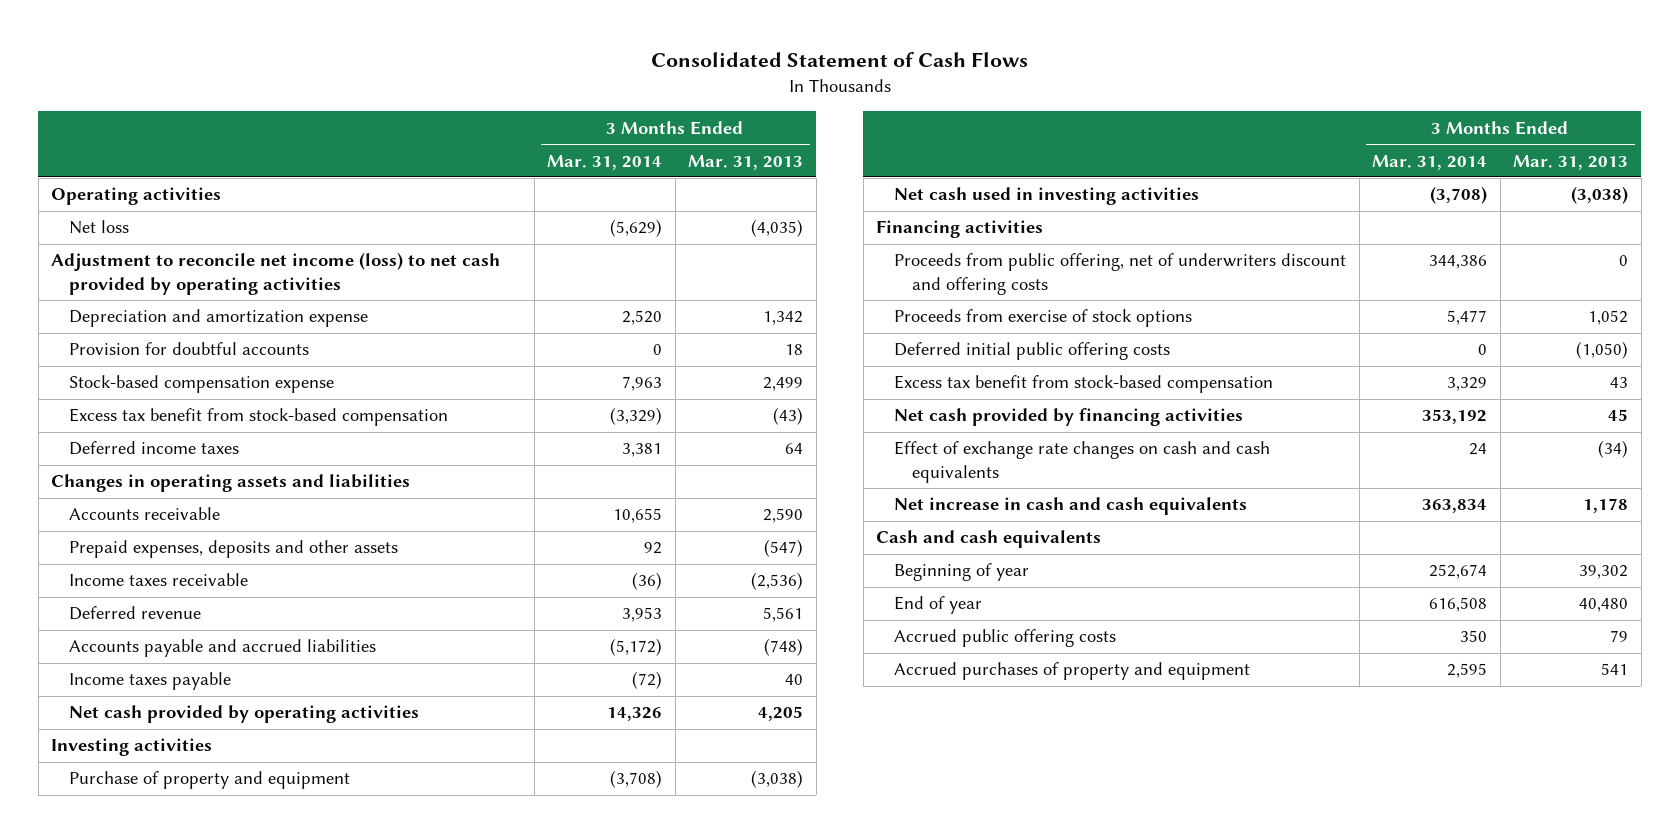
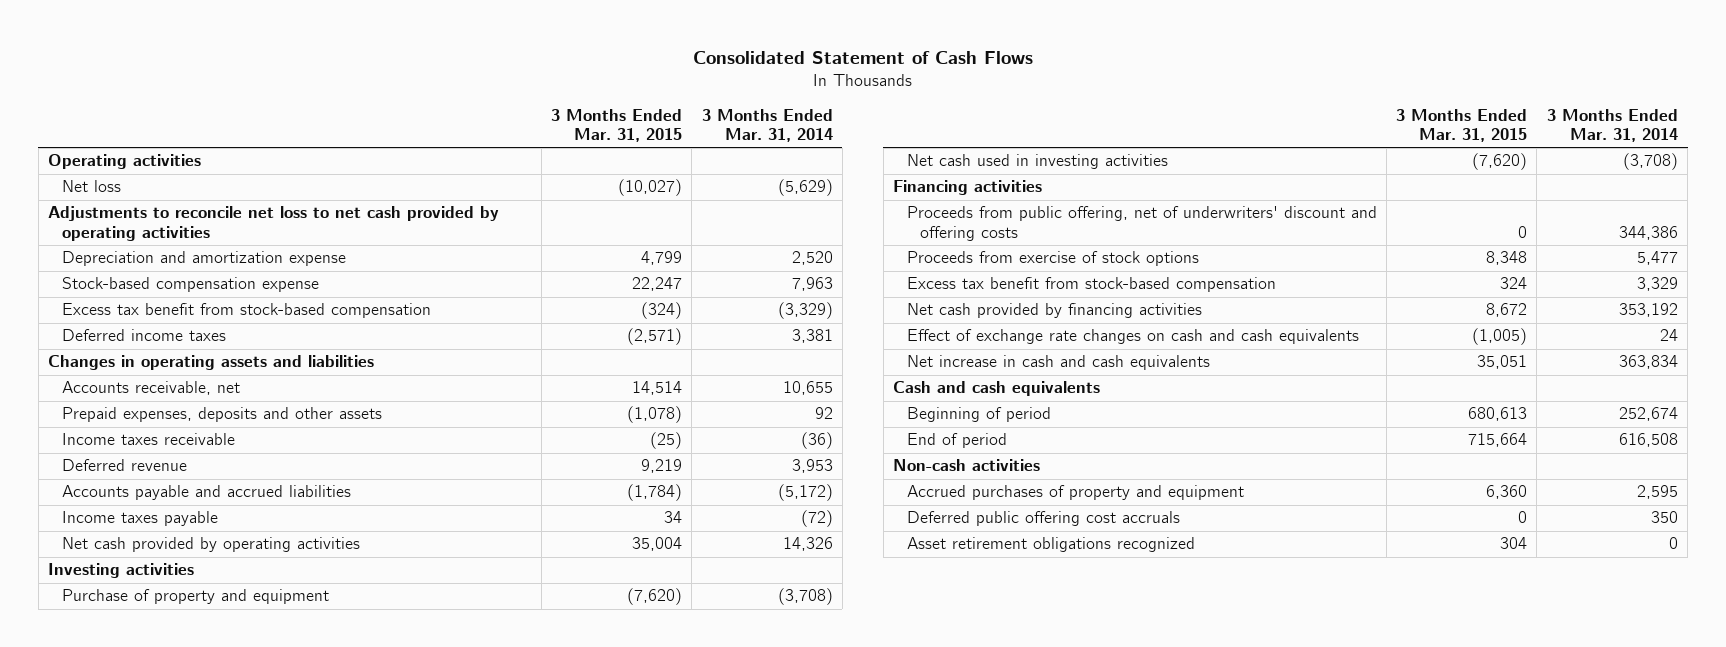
- | 3 Months Ended Mar. 31, 2014 | 3 Months Ended Mar. 31, 2013
+ | 3 Months Ended Mar. 31, 2015 | 3 Months Ended Mar. 31, 2014
- Adjustment to reconcile net income (loss) to net cash provided by operating activities
+ Adjustments to reconcile net loss to net cash provided by operating activities
- Provision for doubtful accounts | 0 | 18
- Accounts receivable | 10,655 | 2,590
+ Accounts receivable, net | 14,514 | 10,655
- Proceeds from public offering, net of underwriters discount and offering costs | 344,386 | 0
+ Proceeds from public offering, net of underwriters' discount and offering costs | 0 | 344,386
- Deferred initial public offering costs | 0 | (1,050)
- Beginning of year | 252,674 | 39,302
- End of year | 616,508 | 40,480
- Accrued public offering costs | 350 | 79
+ Beginning of period | 680,613 | 252,674
+ End of period | 715,664 | 616,508
+ Non-cash activities
+ Deferred public offering cost accruals | 0 | 350
+ Asset retirement obligations recognized | 304 | 0

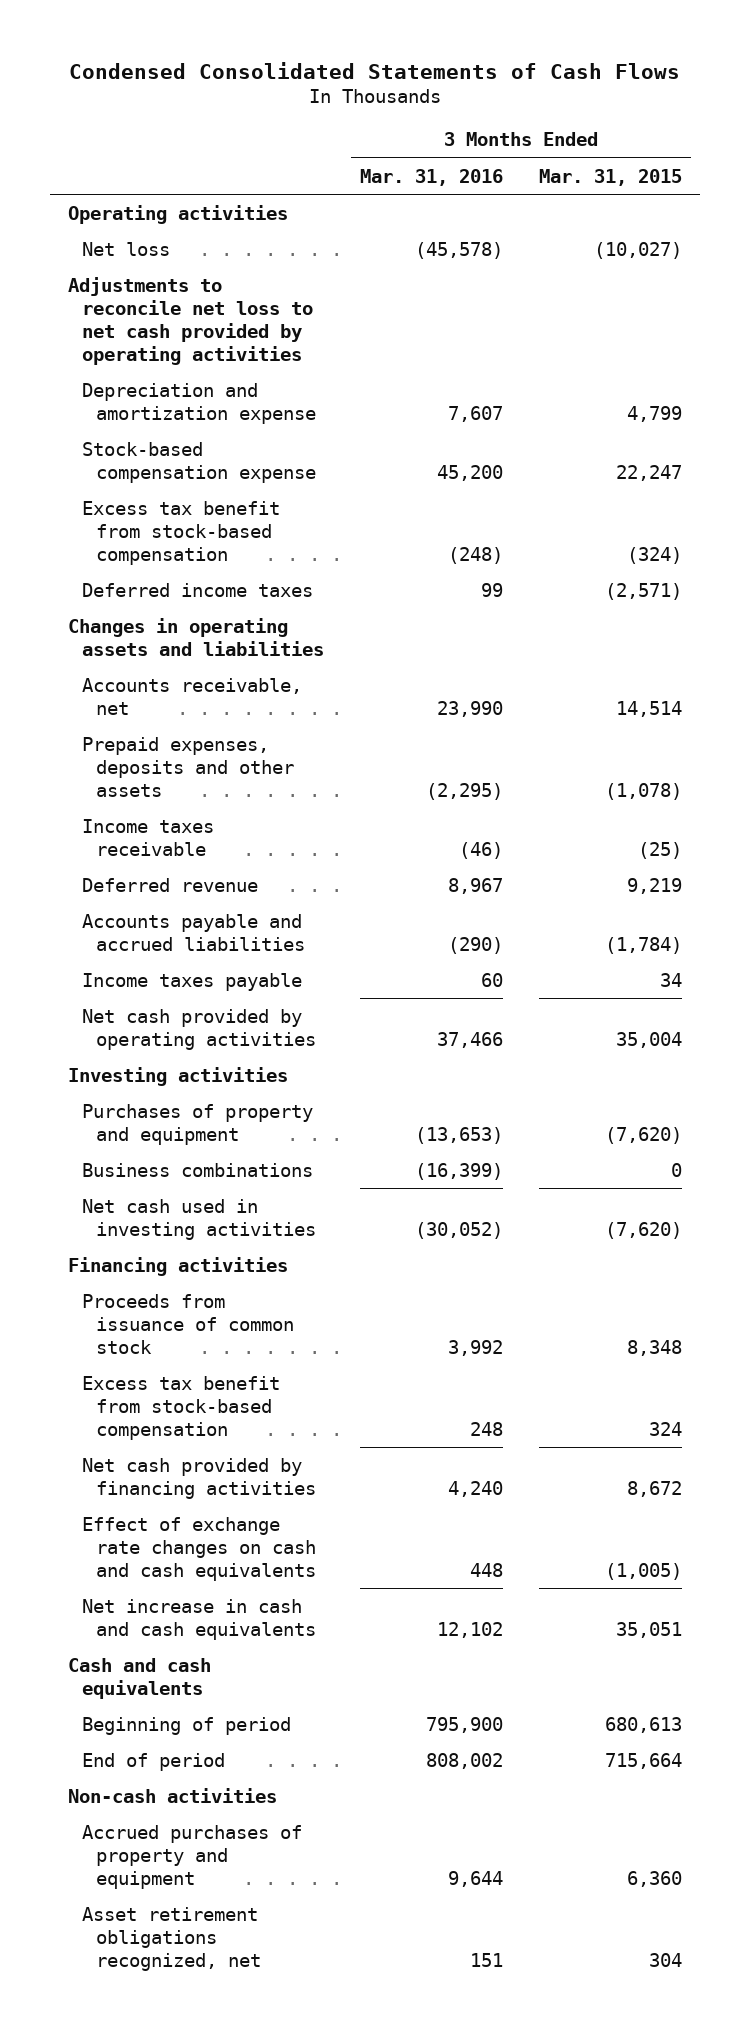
- Consolidated Statement of Cash Flows
+ Condensed Consolidated Statements of Cash Flows
- | 3 Months Ended Mar. 31, 2015 | 3 Months Ended Mar. 31, 2014
+ | 3 Months Ended Mar. 31, 2016 | 3 Months Ended Mar. 31, 2015
- Purchase of property and equipment | (7,620) | (3,708)
+ Purchases of property and equipment | (13,653) | (7,620)
+ Business combinations | (16,399) | 0
- Proceeds from public offering, net of underwriters' discount and offering costs | 0 | 344,386
- Proceeds from exercise of stock options | 8,348 | 5,477
+ Proceeds from issuance of common stock | 3,992 | 8,348
- Deferred public offering cost accruals | 0 | 350
- Asset retirement obligations recognized | 304 | 0
+ Asset retirement obligations recognized, net | 151 | 304

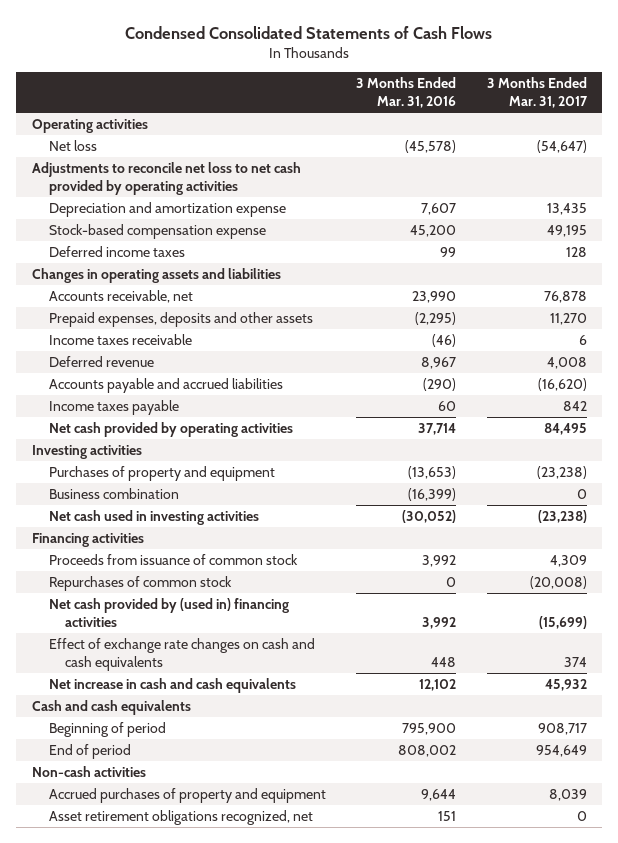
- | 3 Months Ended Mar. 31, 2016 | 3 Months Ended Mar. 31, 2015
+ | 3 Months Ended Mar. 31, 2016 | 3 Months Ended Mar. 31, 2017
- Excess tax benefit from stock-based compensation | (248) | (324)
- Net cash provided by operating activities | 37,466 | 35,004
+ Net cash provided by operating activities | 37,714 | 84,495
- Business combinations | (16,399) | 0
+ Business combination | (16,399) | 0
- Excess tax benefit from stock-based compensation | 248 | 324
- Net cash provided by financing activities | 4,240 | 8,672
+ Repurchases of common stock | 0 | (20,008)
+ Net cash provided by (used in) financing activities | 3,992 | (15,699)

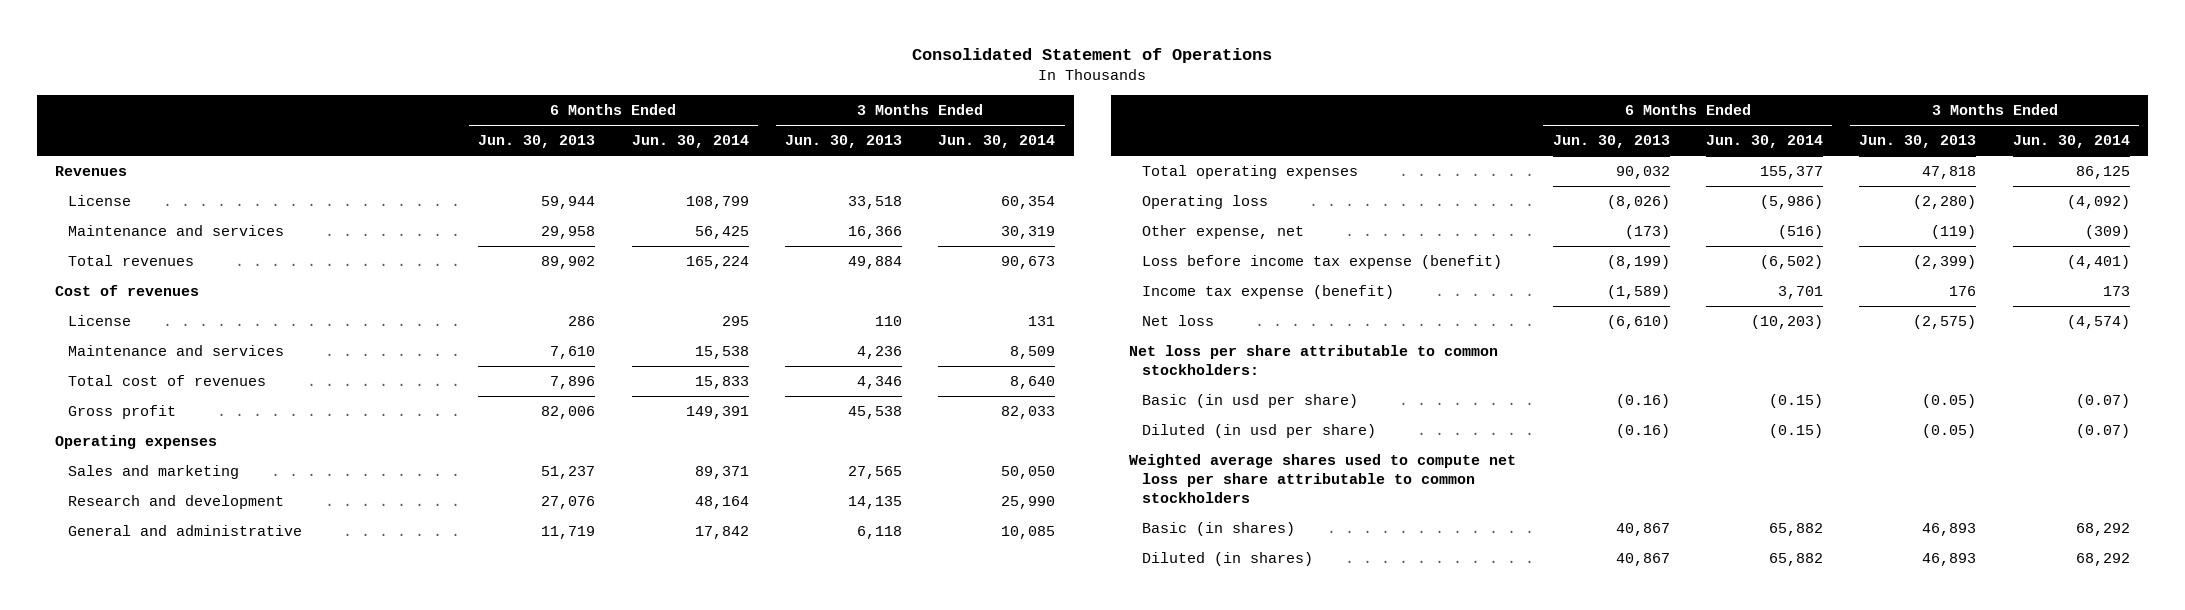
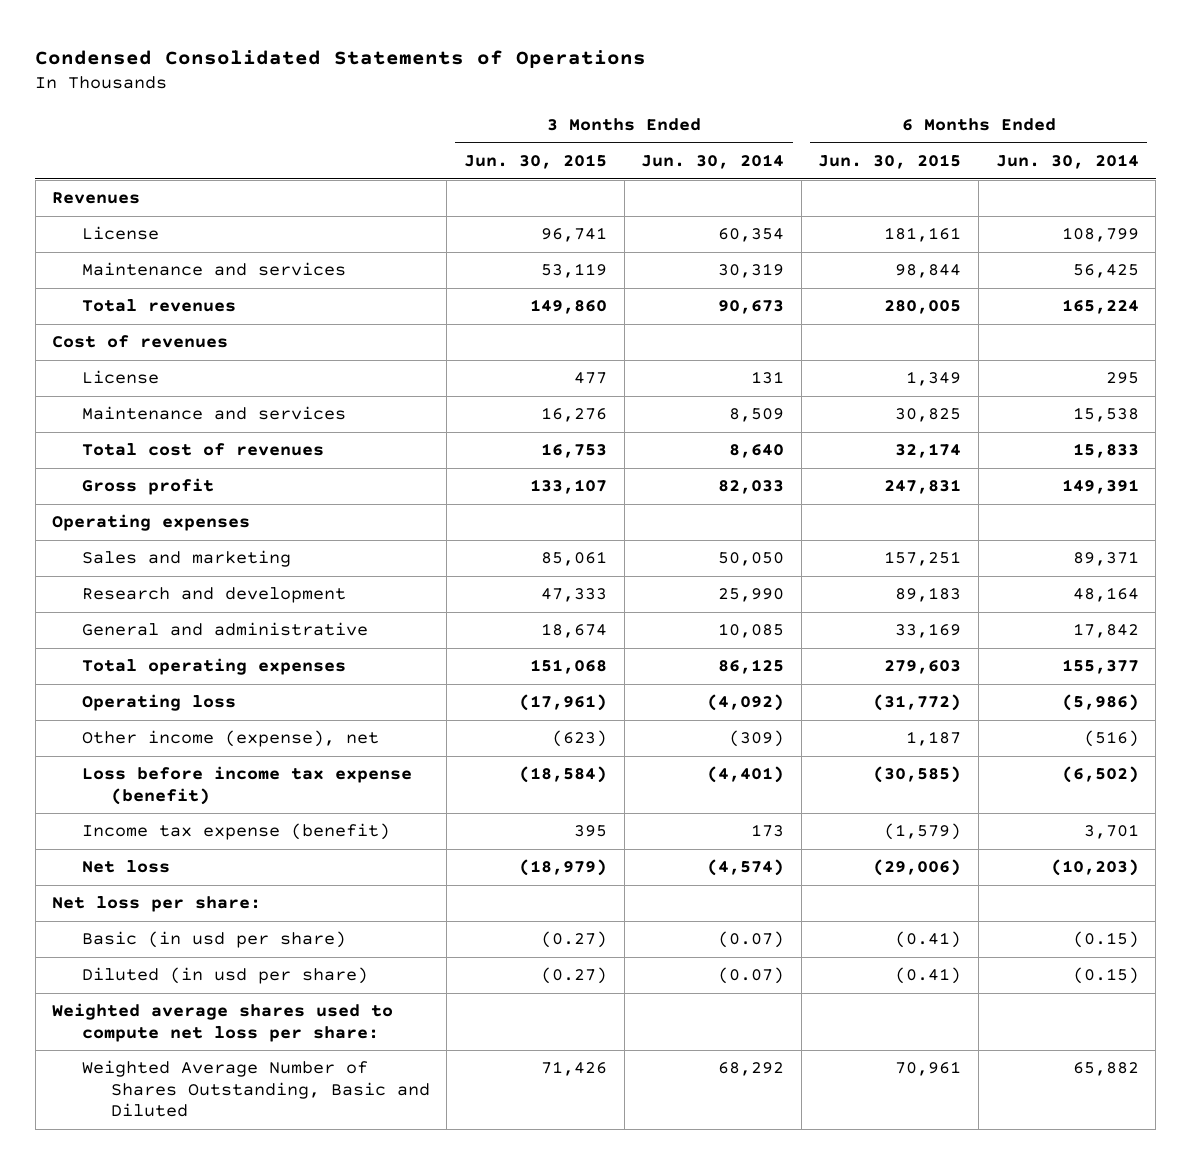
- Consolidated Statement of Operations
+ Condensed Consolidated Statements of Operations
- | 6 Months Ended Jun. 30, 2013 | 6 Months Ended Jun. 30, 2014 | 3 Months Ended Jun. 30, 2013 | 3 Months Ended Jun. 30, 2014
+ | 3 Months Ended Jun. 30, 2015 | 3 Months Ended Jun. 30, 2014 | 6 Months Ended Jun. 30, 2015 | 6 Months Ended Jun. 30, 2014
- Other expense, net | (173) | (516) | (119) | (309)
+ Other income (expense), net | (623) | (309) | 1,187 | (516)
- Net loss per share attributable to common stockholders:
+ Net loss per share:
- Weighted average shares used to compute net loss per share attributable to common stockholders
- Basic (in shares) | 40,867 | 65,882 | 46,893 | 68,292
- Diluted (in shares) | 40,867 | 65,882 | 46,893 | 68,292
+ Weighted average shares used to compute net loss per share:
+ Weighted Average Number of Shares Outstanding, Basic and Diluted | 71,426 | 68,292 | 70,961 | 65,882

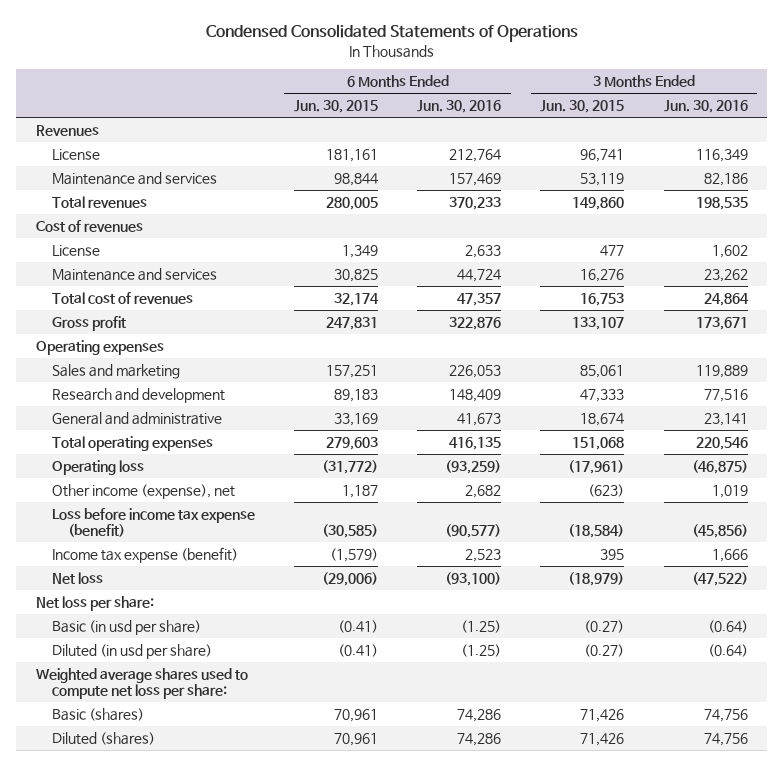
- | 3 Months Ended Jun. 30, 2015 | 3 Months Ended Jun. 30, 2014 | 6 Months Ended Jun. 30, 2015 | 6 Months Ended Jun. 30, 2014
+ | 6 Months Ended Jun. 30, 2015 | 6 Months Ended Jun. 30, 2016 | 3 Months Ended Jun. 30, 2015 | 3 Months Ended Jun. 30, 2016
- Weighted Average Number of Shares Outstanding, Basic and Diluted | 71,426 | 68,292 | 70,961 | 65,882
+ Basic (shares) | 70,961 | 74,286 | 71,426 | 74,756
+ Diluted (shares) | 70,961 | 74,286 | 71,426 | 74,756

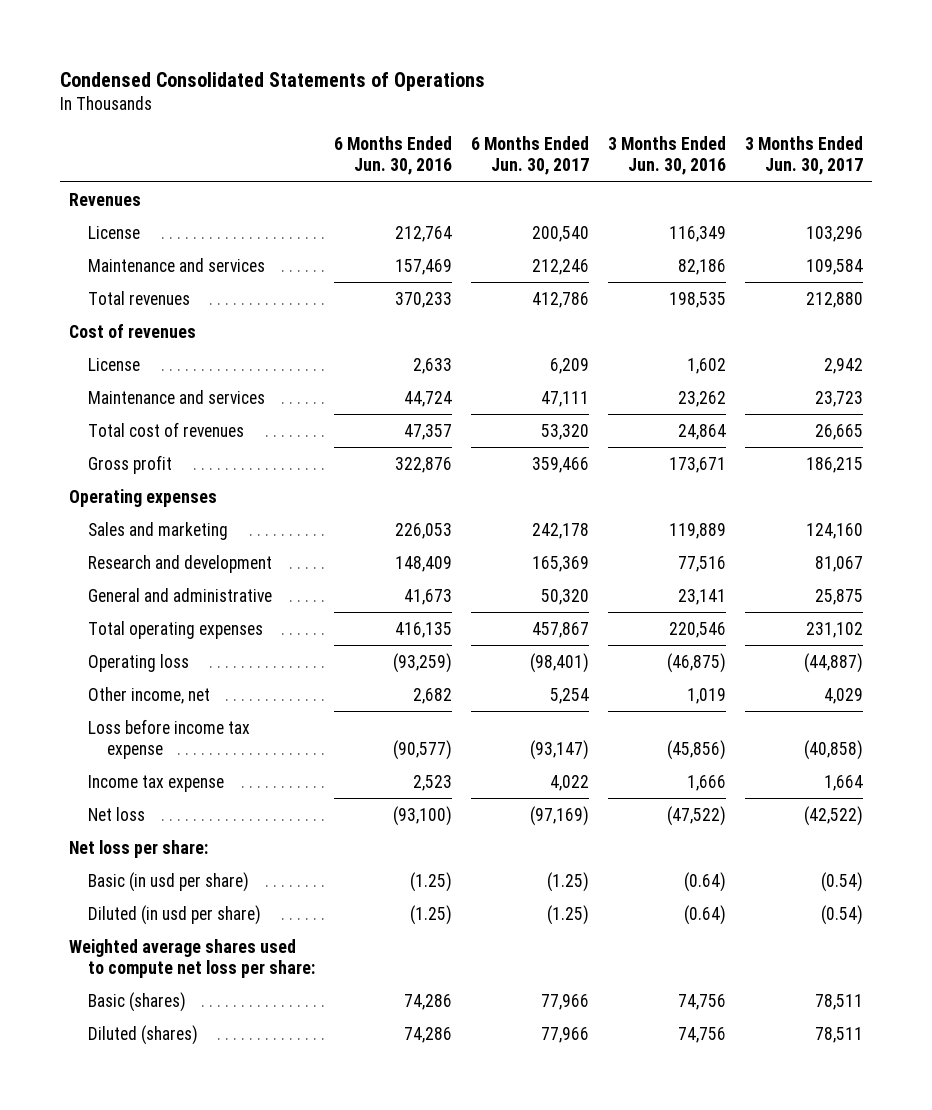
- | 6 Months Ended Jun. 30, 2015 | 6 Months Ended Jun. 30, 2016 | 3 Months Ended Jun. 30, 2015 | 3 Months Ended Jun. 30, 2016
+ | 6 Months Ended Jun. 30, 2016 | 6 Months Ended Jun. 30, 2017 | 3 Months Ended Jun. 30, 2016 | 3 Months Ended Jun. 30, 2017
- Other income (expense), net | 1,187 | 2,682 | (623) | 1,019
- Loss before income tax expense (benefit) | (30,585) | (90,577) | (18,584) | (45,856)
- Income tax expense (benefit) | (1,579) | 2,523 | 395 | 1,666
+ Other income, net | 2,682 | 5,254 | 1,019 | 4,029
+ Loss before income tax expense | (90,577) | (93,147) | (45,856) | (40,858)
+ Income tax expense | 2,523 | 4,022 | 1,666 | 1,664

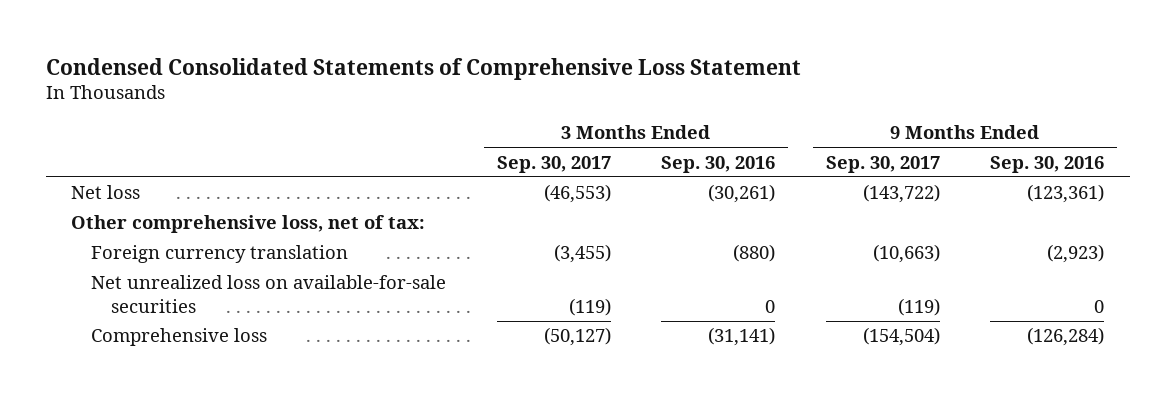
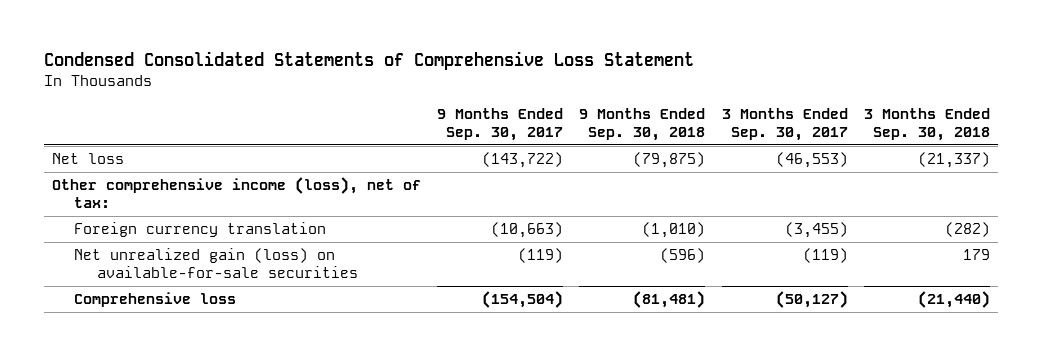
- | 3 Months Ended Sep. 30, 2017 | 3 Months Ended Sep. 30, 2016 | 9 Months Ended Sep. 30, 2017 | 9 Months Ended Sep. 30, 2016
+ | 9 Months Ended Sep. 30, 2017 | 9 Months Ended Sep. 30, 2018 | 3 Months Ended Sep. 30, 2017 | 3 Months Ended Sep. 30, 2018
- Other comprehensive loss, net of tax:
+ Other comprehensive income (loss), net of tax:
- Net unrealized loss on available-for-sale securities | (119) | 0 | (119) | 0
+ Net unrealized gain (loss) on available-for-sale securities | (119) | (596) | (119) | 179

